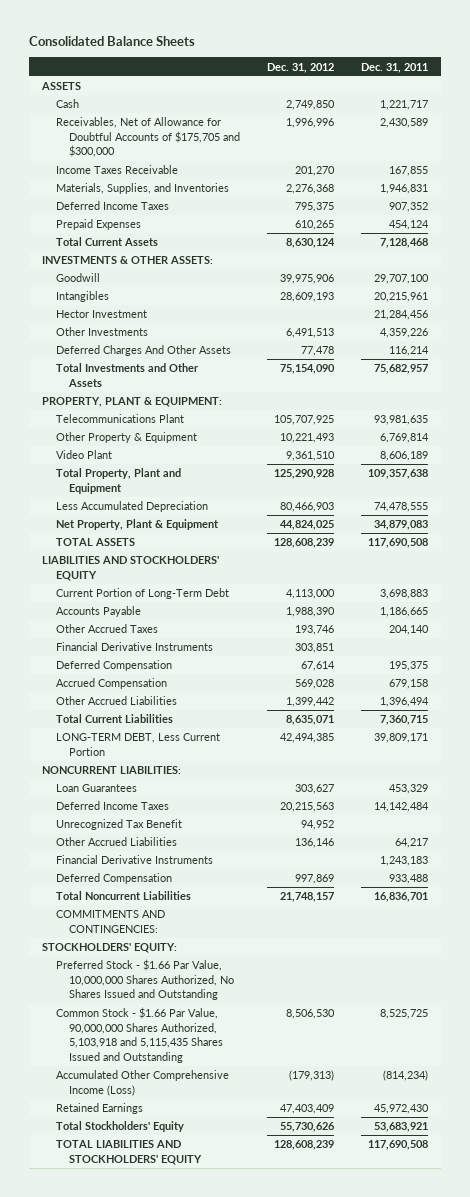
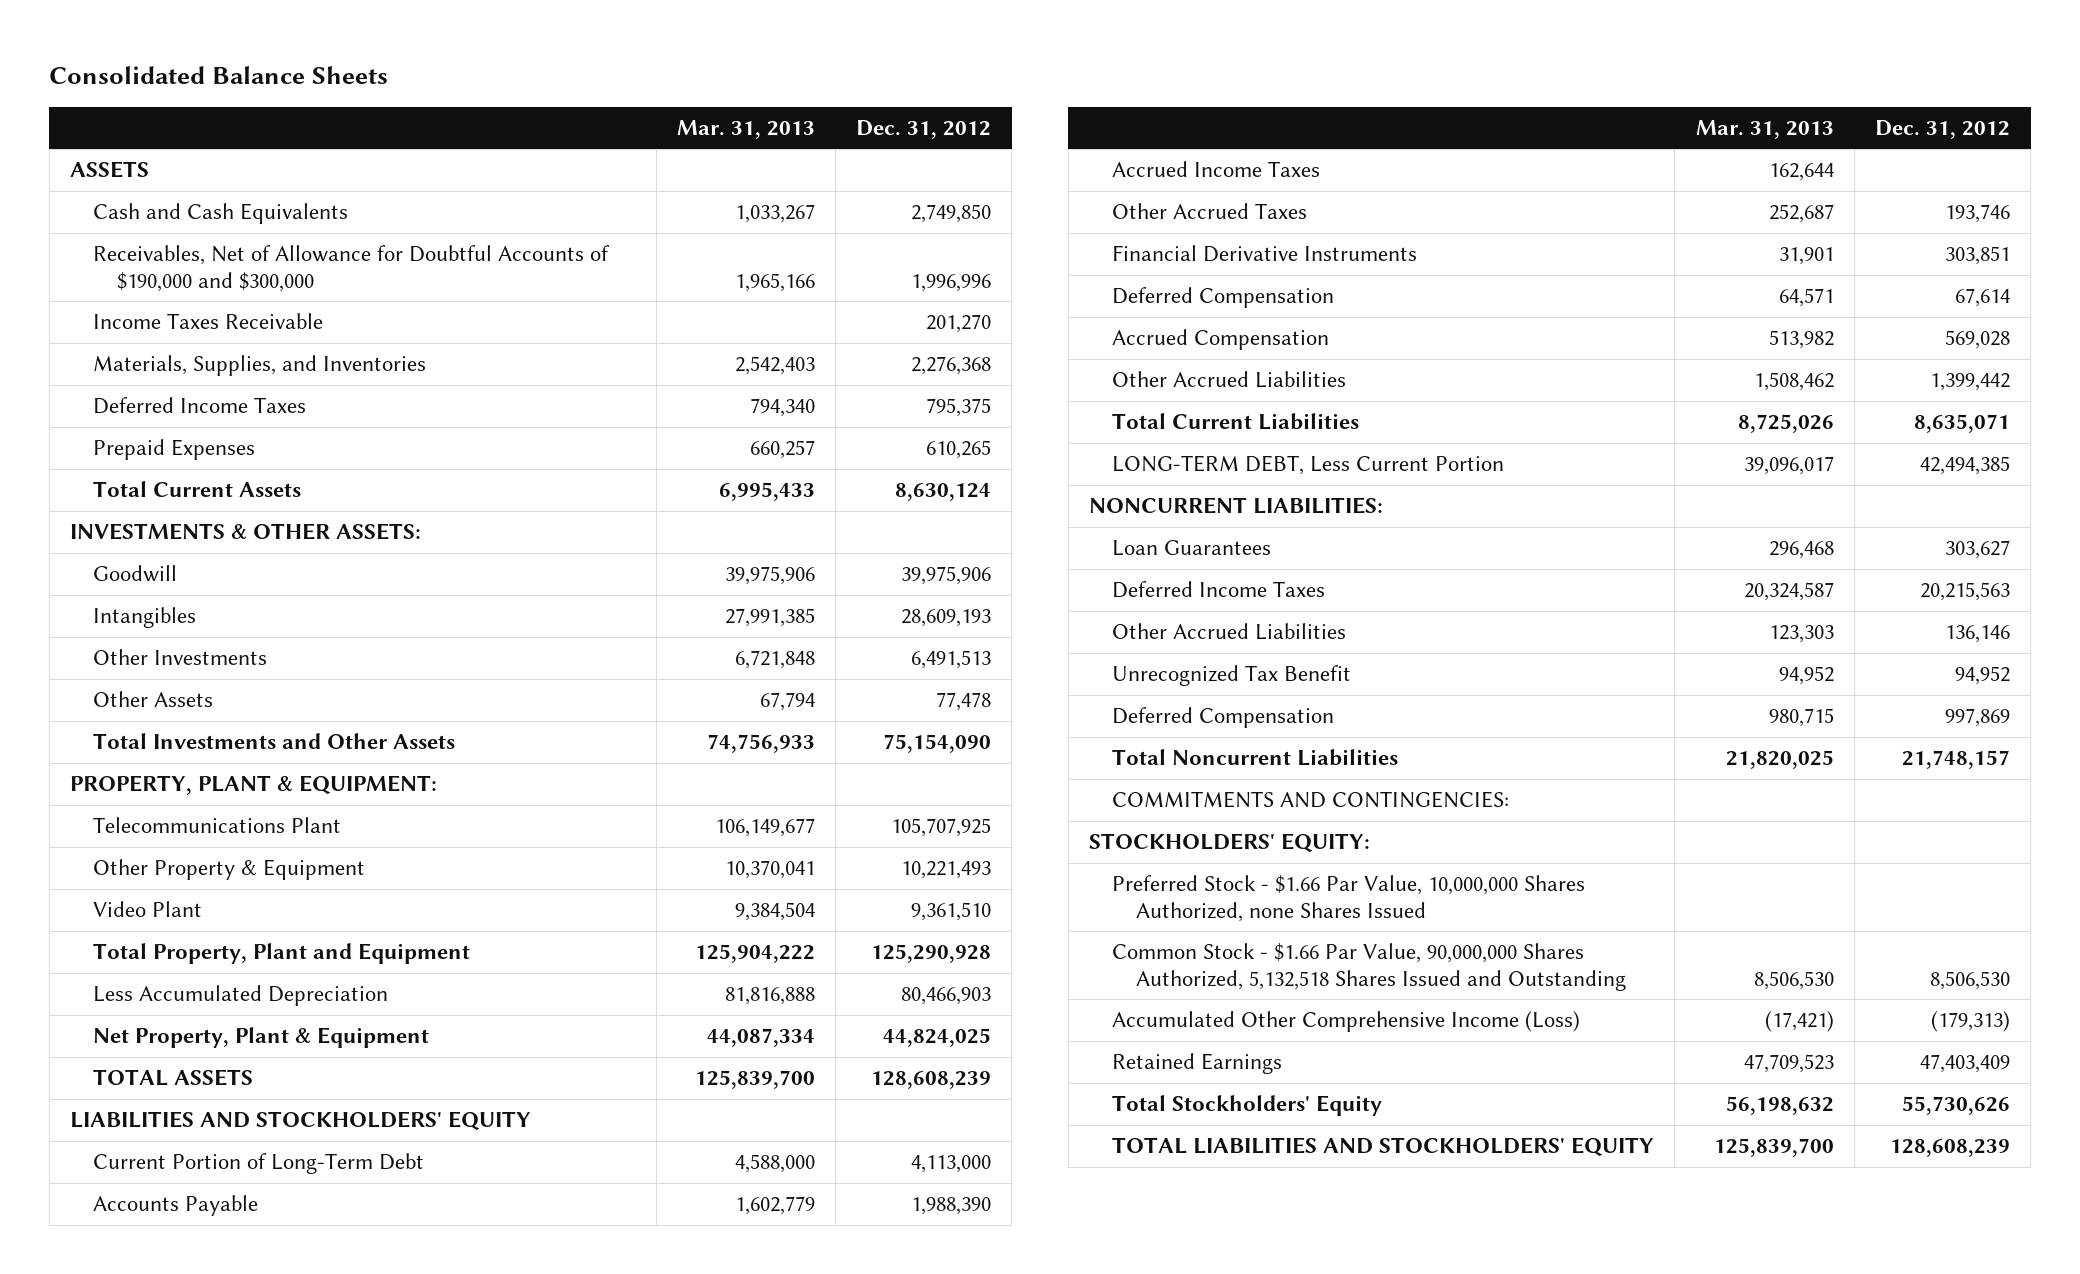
- | Dec. 31, 2012 | Dec. 31, 2011
+ | Mar. 31, 2013 | Dec. 31, 2012
- Cash | 2,749,850 | 1,221,717
- Receivables, Net of Allowance for Doubtful Accounts of $175,705 and $300,000 | 1,996,996 | 2,430,589
+ Cash and Cash Equivalents | 1,033,267 | 2,749,850
+ Receivables, Net of Allowance for Doubtful Accounts of $190,000 and $300,000 | 1,965,166 | 1,996,996
- Hector Investment | | 21,284,456
- Deferred Charges And Other Assets | 77,478 | 116,214
+ Other Assets | 67,794 | 77,478
+ Accrued Income Taxes | 162,644 |
- Financial Derivative Instruments | | 1,243,183
moved down: Unrecognized Tax Benefit | 94,952 | 94,952
- Preferred Stock - $1.66 Par Value, 10,000,000 Shares Authorized, No Shares Issued and Outstanding
- Common Stock - $1.66 Par Value, 90,000,000 Shares Authorized, 5,103,918 and 5,115,435 Shares Issued and Outstanding | 8,506,530 | 8,525,725
+ Preferred Stock - $1.66 Par Value, 10,000,000 Shares Authorized, none Shares Issued
+ Common Stock - $1.66 Par Value, 90,000,000 Shares Authorized, 5,132,518 Shares Issued and Outstanding | 8,506,530 | 8,506,530

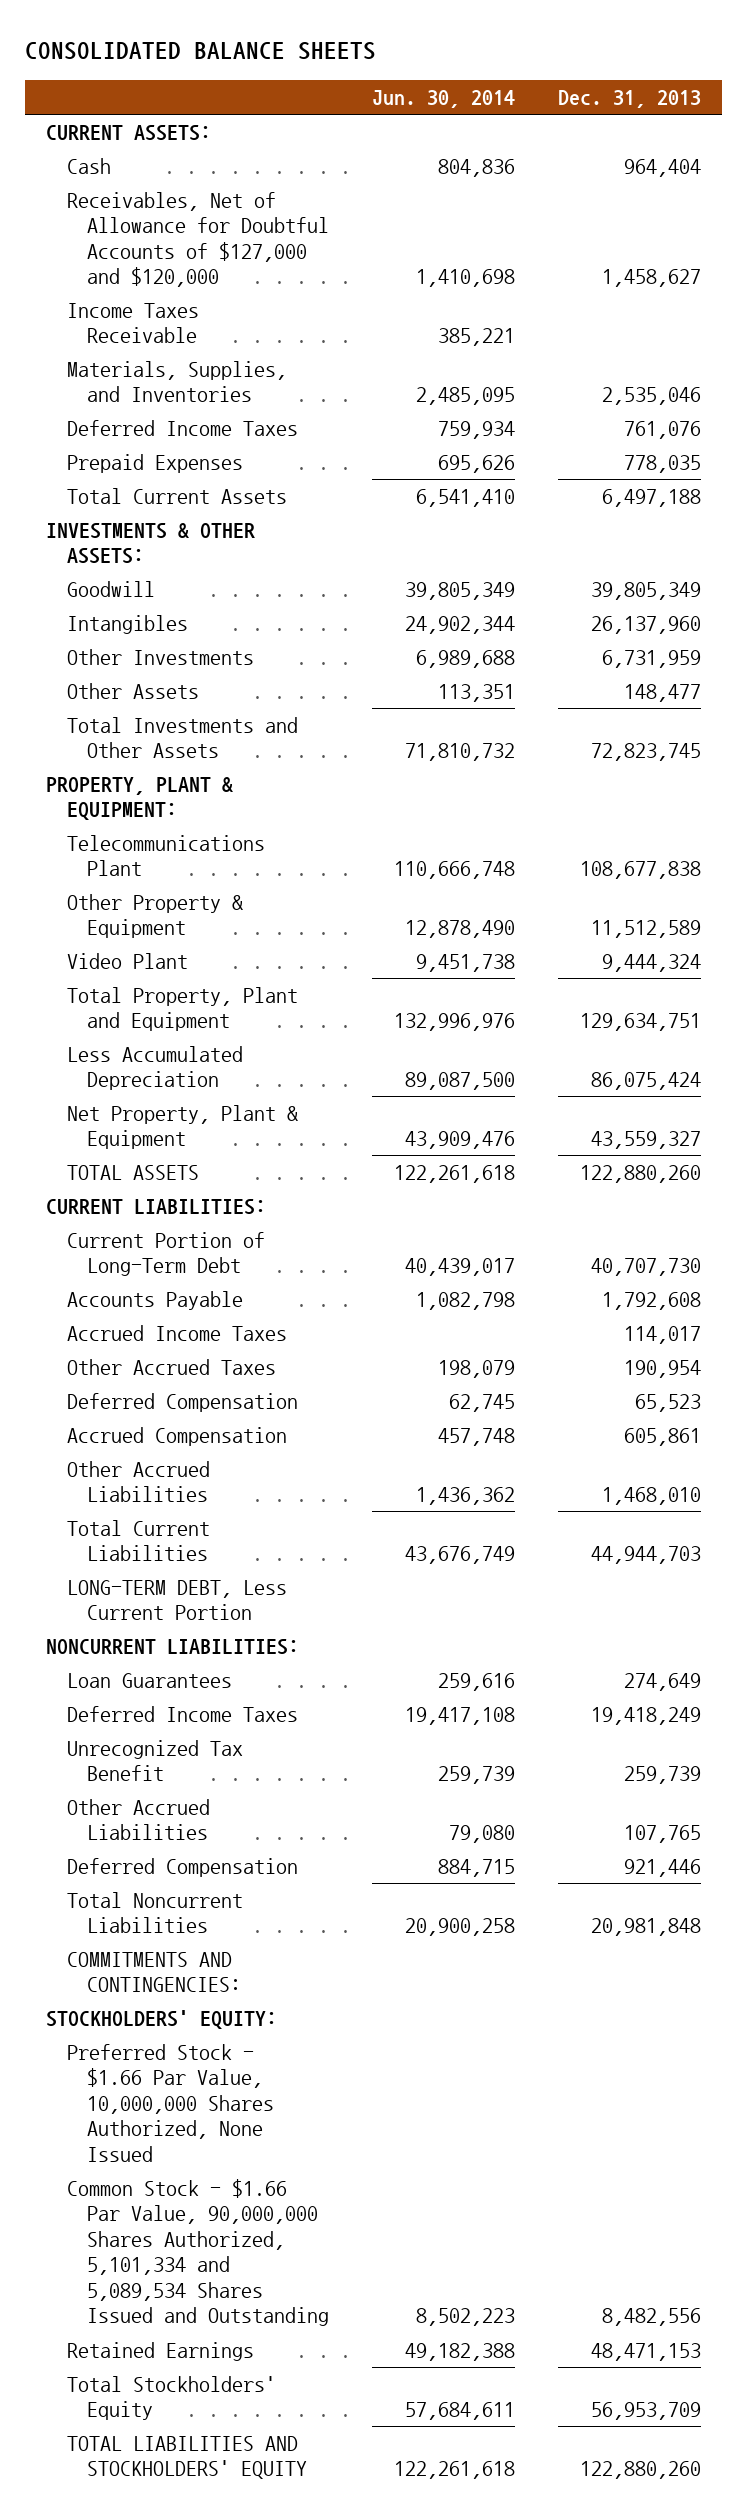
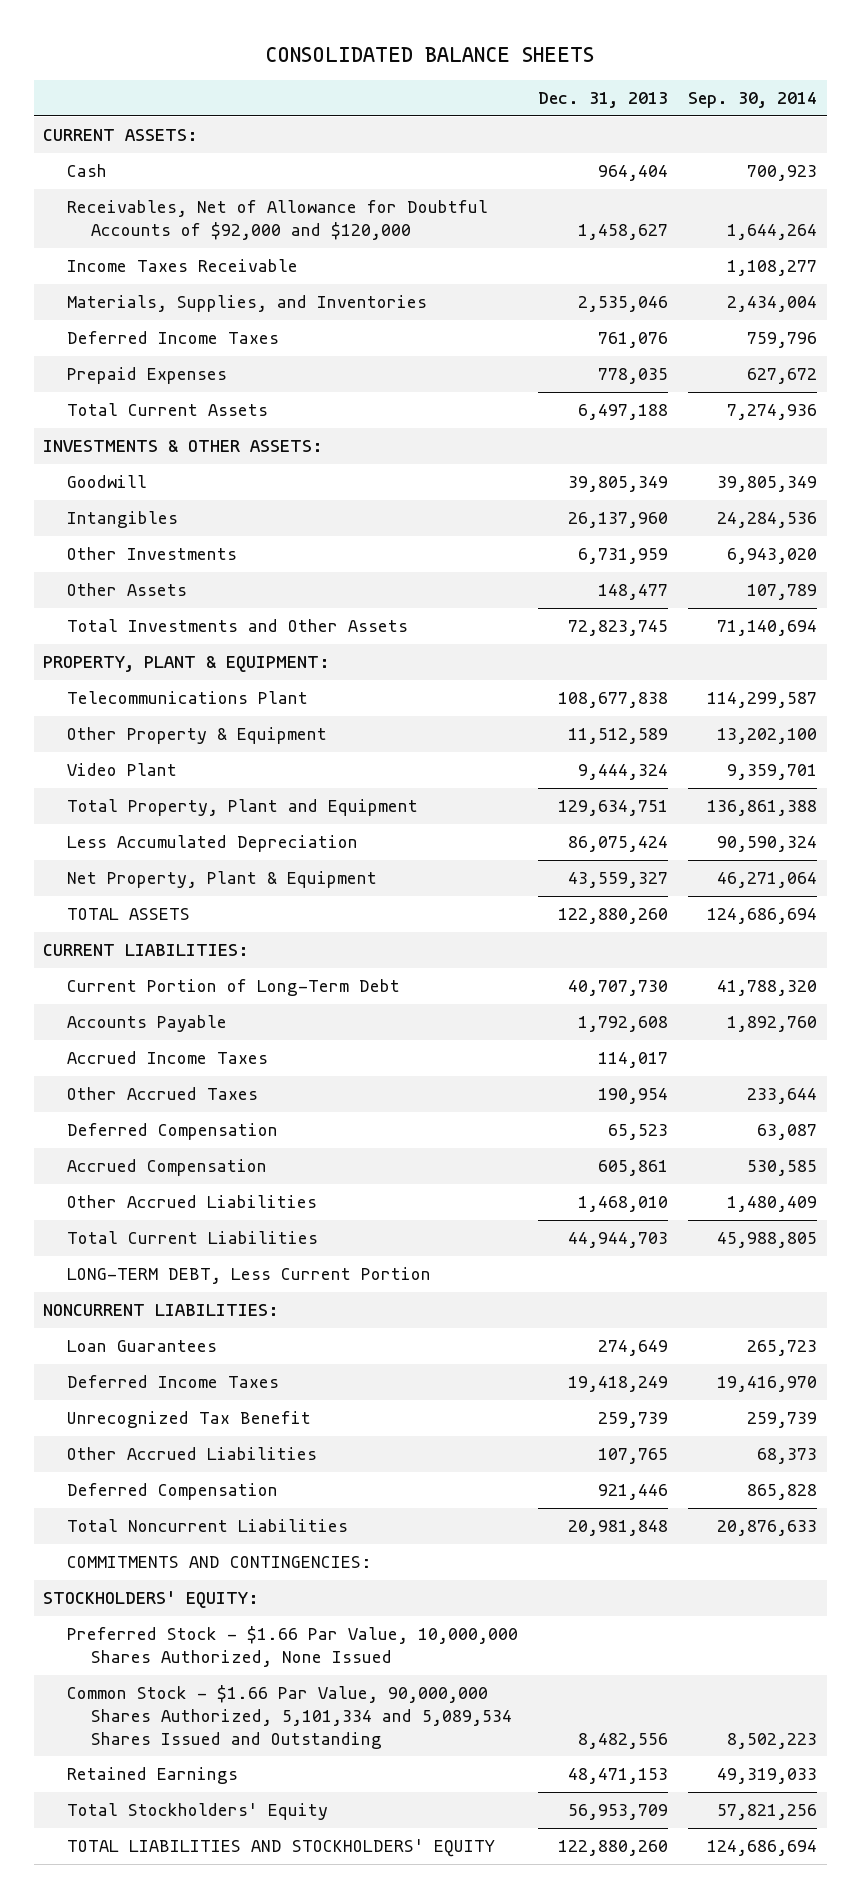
- | Jun. 30, 2014 | Dec. 31, 2013
+ | Dec. 31, 2013 | Sep. 30, 2014
- Receivables, Net of Allowance for Doubtful Accounts of $127,000 and $120,000 | 1,410,698 | 1,458,627
+ Receivables, Net of Allowance for Doubtful Accounts of $92,000 and $120,000 | 1,458,627 | 1,644,264

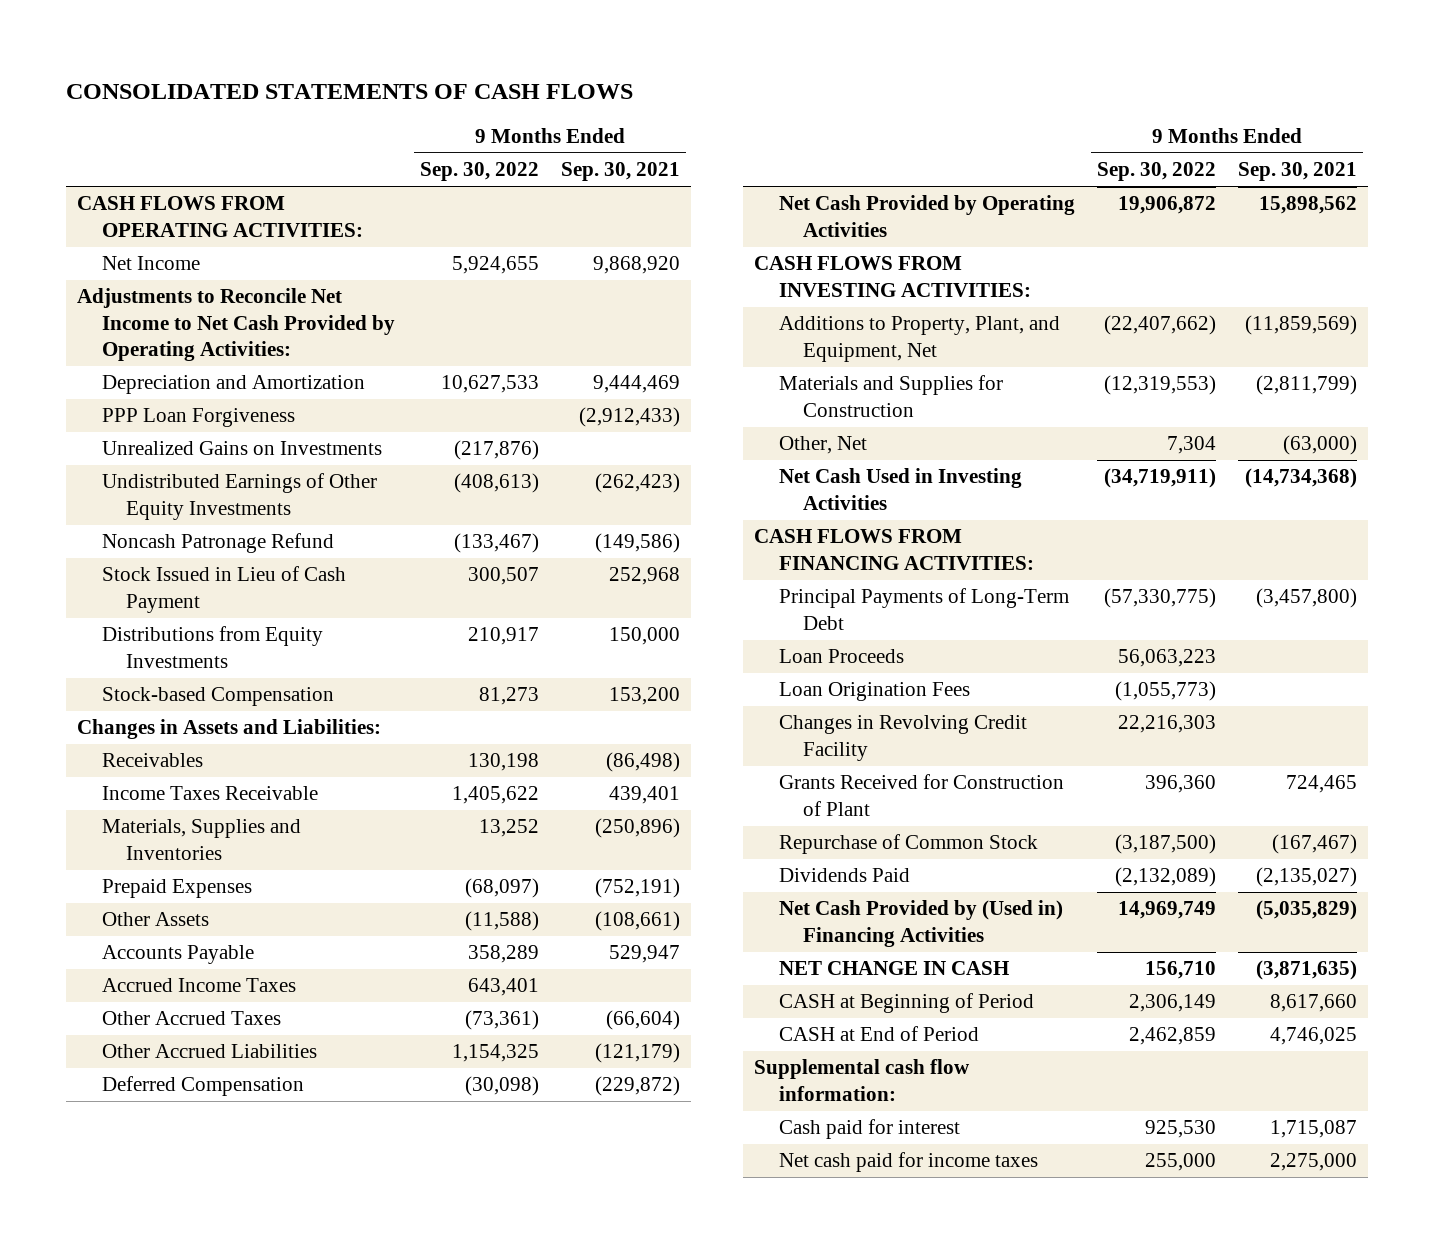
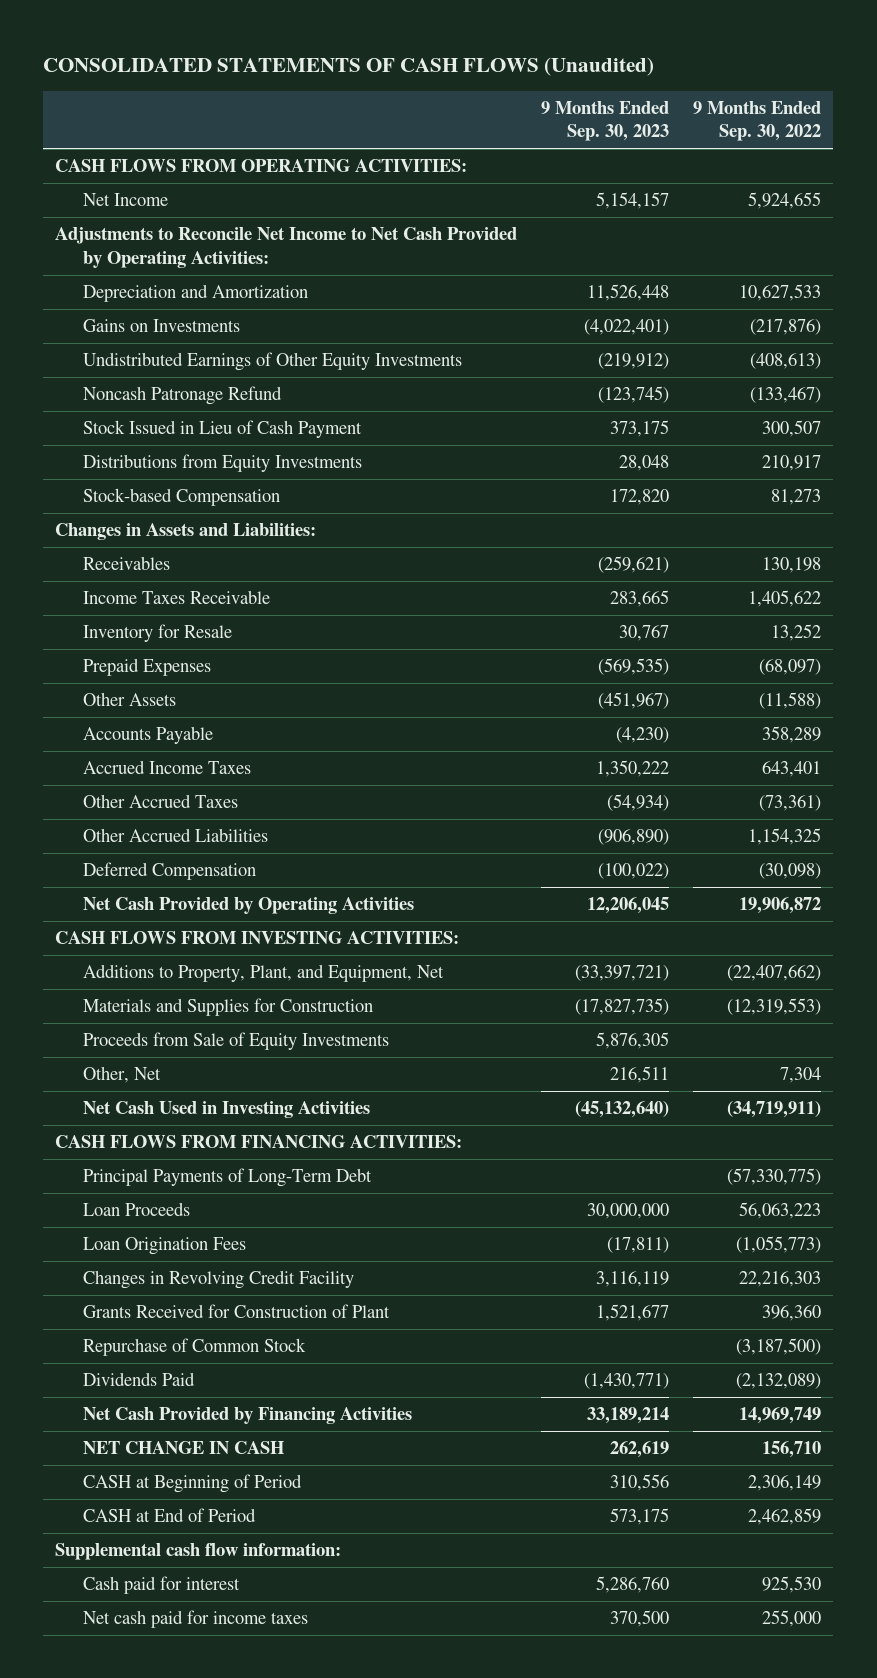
- CONSOLIDATED STATEMENTS OF CASH FLOWS
+ CONSOLIDATED STATEMENTS OF CASH FLOWS (Unaudited)
- | 9 Months Ended Sep. 30, 2022 | 9 Months Ended Sep. 30, 2021
+ | 9 Months Ended Sep. 30, 2023 | 9 Months Ended Sep. 30, 2022
- PPP Loan Forgiveness | | (2,912,433)
- Unrealized Gains on Investments | (217,876) |
+ Gains on Investments | (4,022,401) | (217,876)
- Materials, Supplies and Inventories | 13,252 | (250,896)
+ Inventory for Resale | 30,767 | 13,252
+ Proceeds from Sale of Equity Investments | 5,876,305 |
- Net Cash Provided by (Used in) Financing Activities | 14,969,749 | (5,035,829)
+ Net Cash Provided by Financing Activities | 33,189,214 | 14,969,749

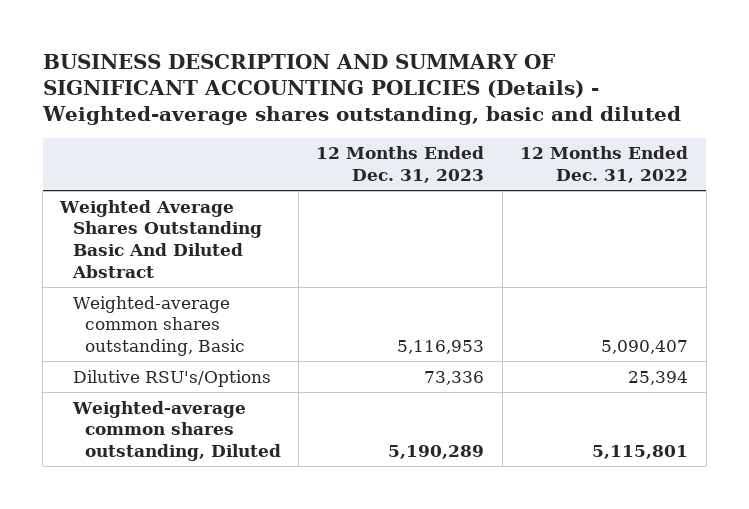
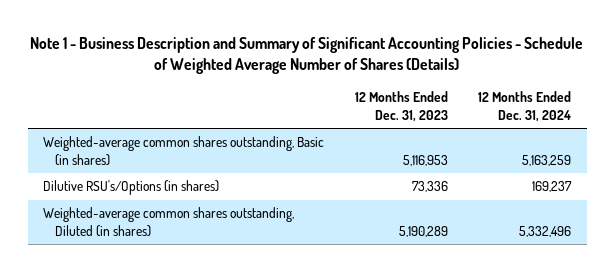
- BUSINESS DESCRIPTION AND SUMMARY OF SIGNIFICANT ACCOUNTING POLICIES (Details) - Weighted-average shares outstanding, basic and diluted
+ Note 1 - Business Description and Summary of Significant Accounting Policies - Schedule of Weighted Average Number of Shares (Details)
- | 12 Months Ended Dec. 31, 2023 | 12 Months Ended Dec. 31, 2022
+ | 12 Months Ended Dec. 31, 2023 | 12 Months Ended Dec. 31, 2024
- Weighted Average Shares Outstanding Basic And Diluted Abstract
- Weighted-average common shares outstanding, Basic | 5,116,953 | 5,090,407
- Dilutive RSU's/Options | 73,336 | 25,394
- Weighted-average common shares outstanding, Diluted | 5,190,289 | 5,115,801
+ Weighted-average common shares outstanding, Basic (in shares) | 5,116,953 | 5,163,259
+ Dilutive RSU's/Options (in shares) | 73,336 | 169,237
+ Weighted-average common shares outstanding, Diluted (in shares) | 5,190,289 | 5,332,496

